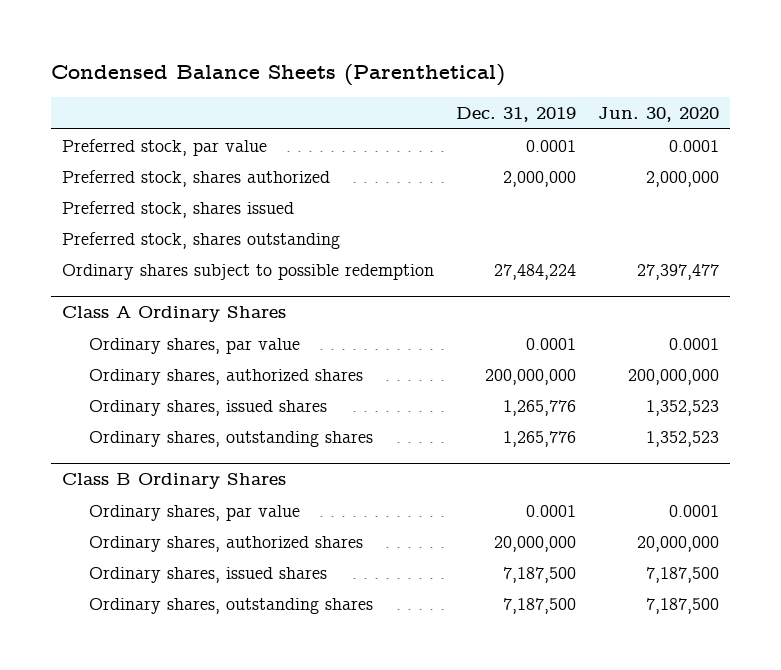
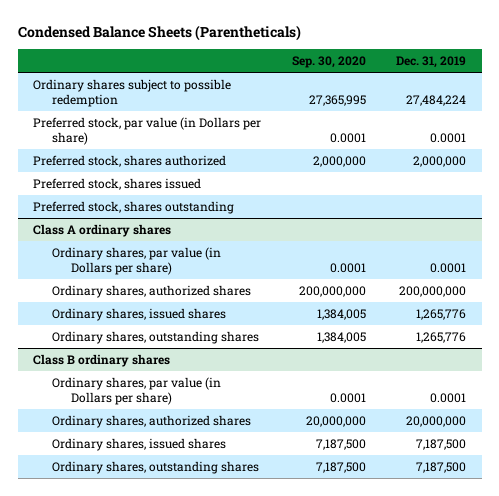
- Condensed Balance Sheets (Parenthetical)
+ Condensed Balance Sheets (Parentheticals)
- | Dec. 31, 2019 | Jun. 30, 2020
+ | Sep. 30, 2020 | Dec. 31, 2019
- Preferred stock, par value | 0.0001 | 0.0001
moved up: Ordinary shares subject to possible redemption | 27,365,995 | 27,484,224
+ Preferred stock, par value (in Dollars per share) | 0.0001 | 0.0001
- Class A Ordinary Shares
- Ordinary shares, par value | 0.0001 | 0.0001
+ Class A ordinary shares
+ Ordinary shares, par value (in Dollars per share) | 0.0001 | 0.0001
- Class B Ordinary Shares
- Ordinary shares, par value | 0.0001 | 0.0001
+ Class B ordinary shares
+ Ordinary shares, par value (in Dollars per share) | 0.0001 | 0.0001

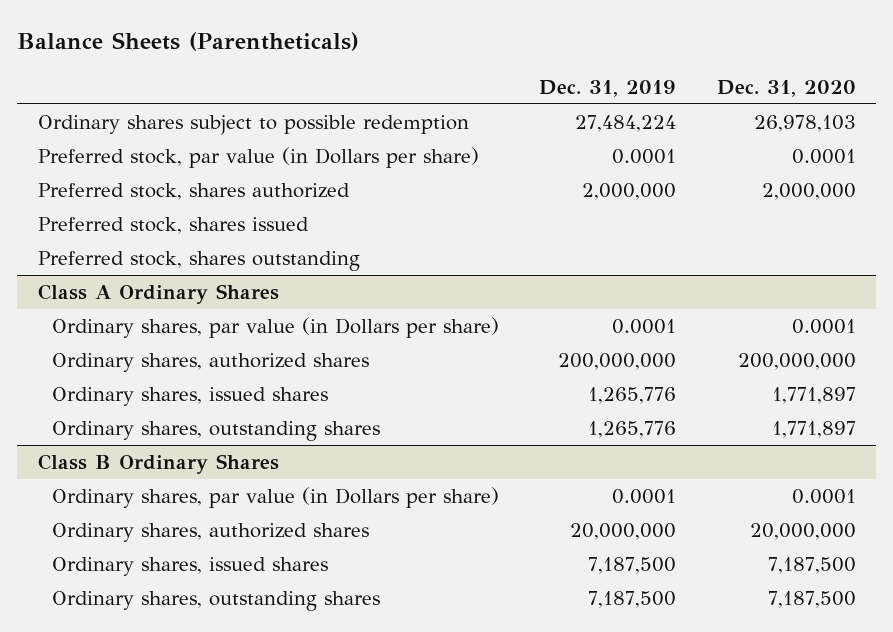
- Condensed Balance Sheets (Parentheticals)
+ Balance Sheets (Parentheticals)
- | Sep. 30, 2020 | Dec. 31, 2019
+ | Dec. 31, 2019 | Dec. 31, 2020
- Class A ordinary shares
+ Class A Ordinary Shares
- Class B ordinary shares
+ Class B Ordinary Shares

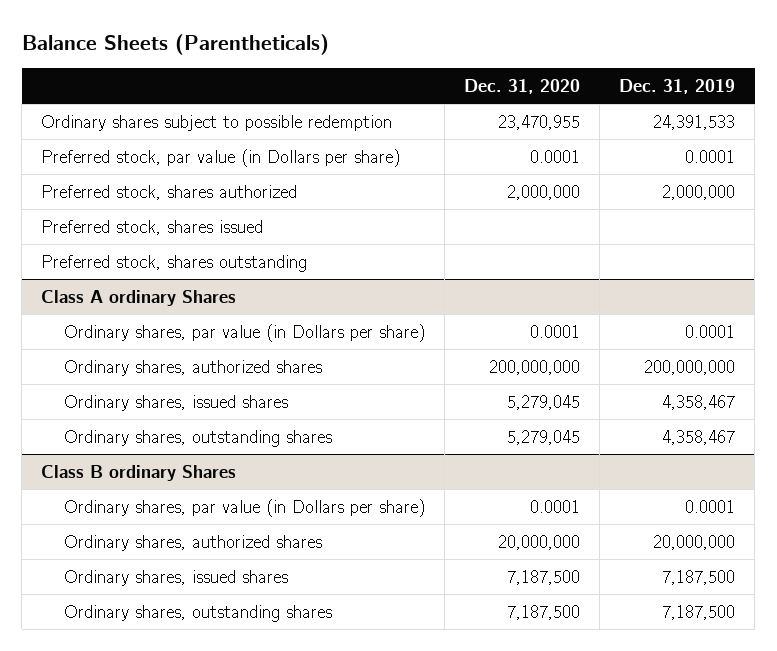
- | Dec. 31, 2019 | Dec. 31, 2020
+ | Dec. 31, 2020 | Dec. 31, 2019
- Ordinary shares subject to possible redemption | 27,484,224 | 26,978,103
+ Ordinary shares subject to possible redemption | 23,470,955 | 24,391,533
- Class A Ordinary Shares
+ Class A ordinary Shares
- Ordinary shares, issued shares | 1,265,776 | 1,771,897
- Ordinary shares, outstanding shares | 1,265,776 | 1,771,897
- Class B Ordinary Shares
+ Ordinary shares, issued shares | 5,279,045 | 4,358,467
+ Ordinary shares, outstanding shares | 5,279,045 | 4,358,467
+ Class B ordinary Shares

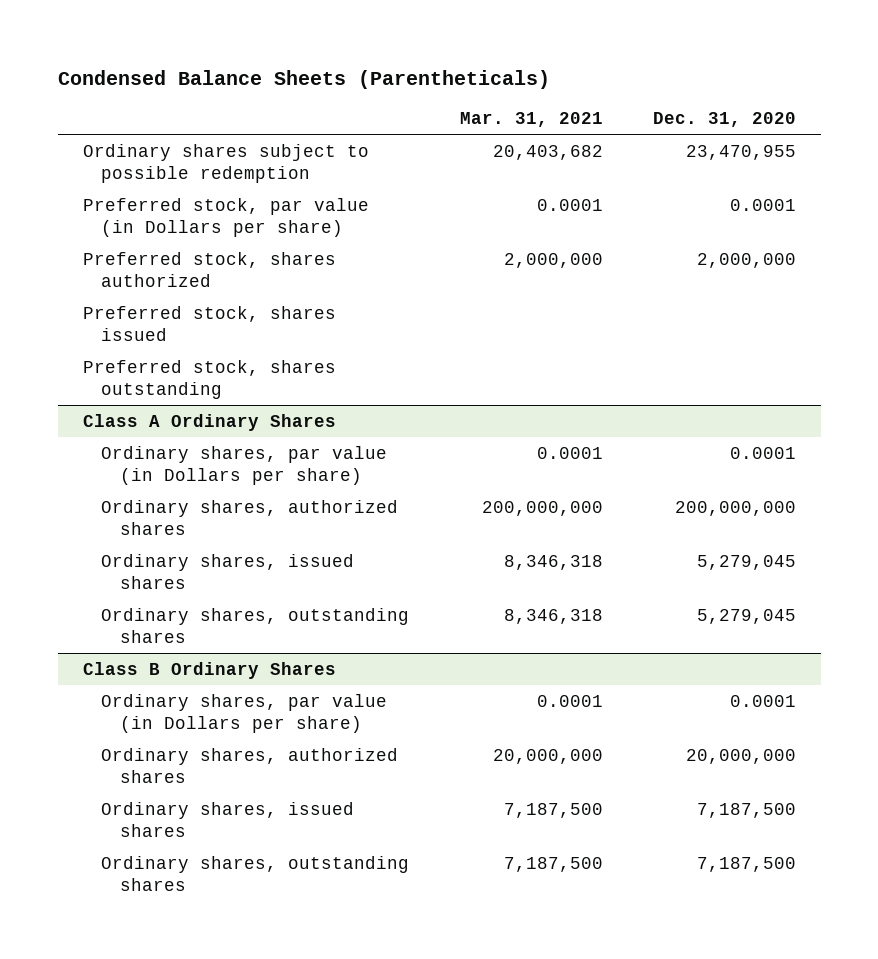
- Balance Sheets (Parentheticals)
+ Condensed Balance Sheets (Parentheticals)
- | Dec. 31, 2020 | Dec. 31, 2019
+ | Mar. 31, 2021 | Dec. 31, 2020
- Class A ordinary Shares
+ Class A Ordinary Shares
- Class B ordinary Shares
+ Class B Ordinary Shares

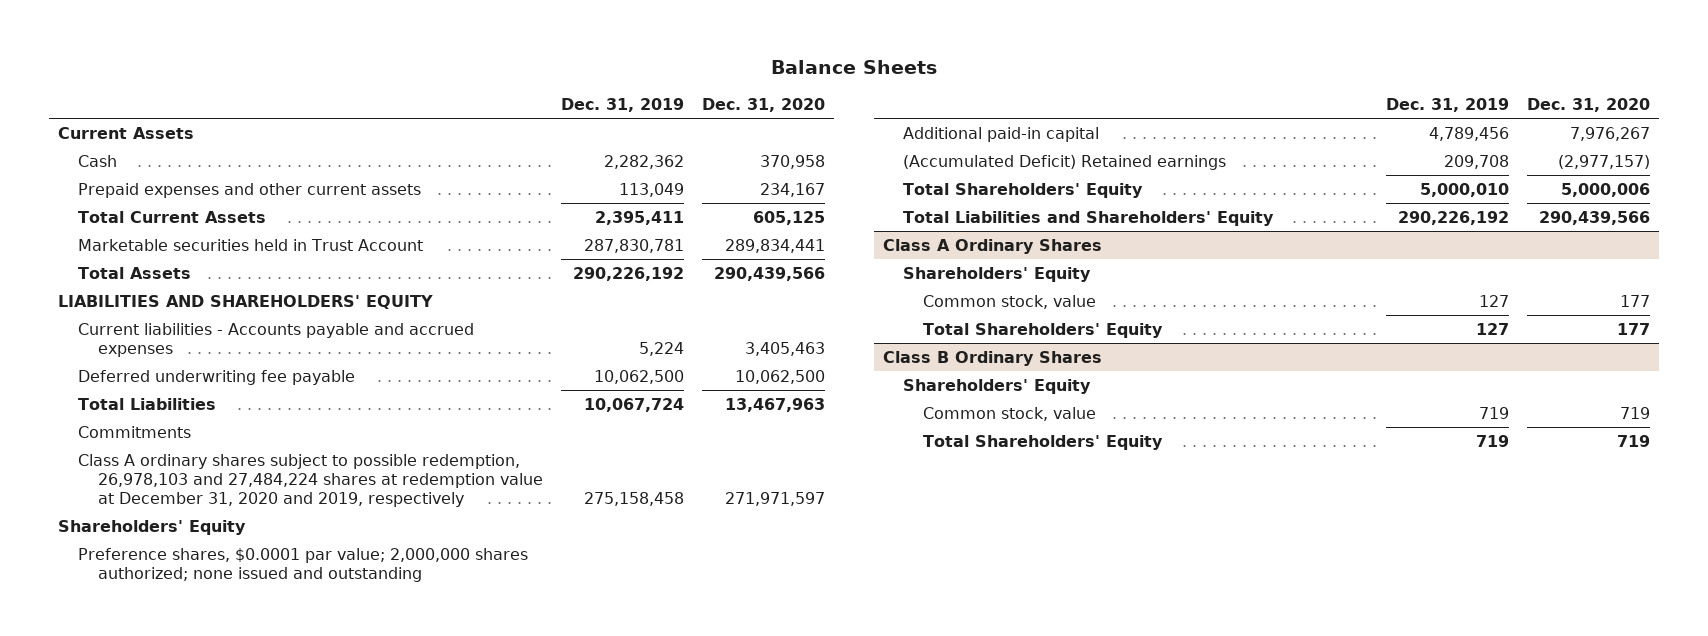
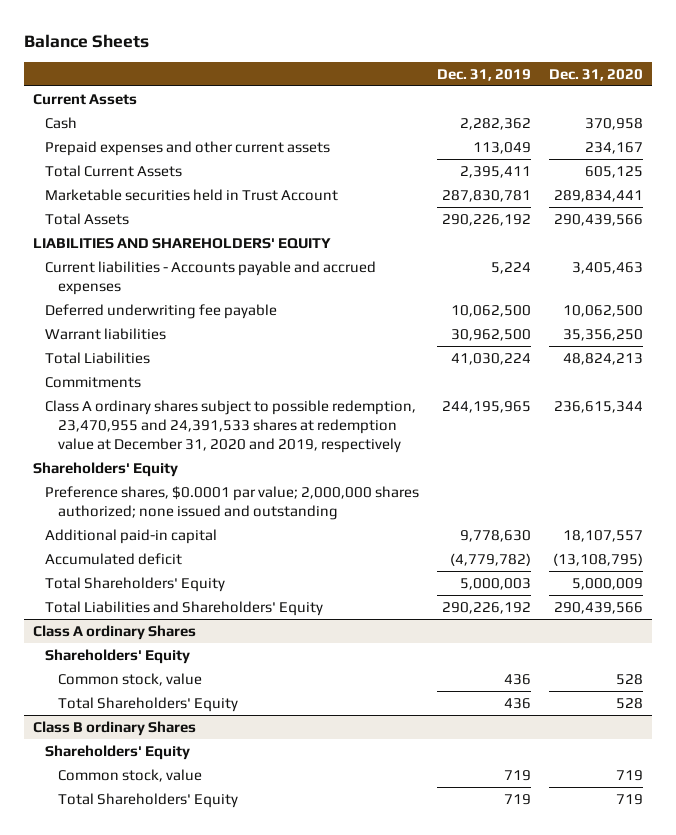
- Total Liabilities | 10,067,724 | 13,467,963
+ Warrant liabilities | 30,962,500 | 35,356,250
+ Total Liabilities | 41,030,224 | 48,824,213
- Class A ordinary shares subject to possible redemption, 26,978,103 and 27,484,224 shares at redemption value at December 31, 2020 and 2019, respectively | 275,158,458 | 271,971,597
+ Class A ordinary shares subject to possible redemption, 23,470,955 and 24,391,533 shares at redemption value at December 31, 2020 and 2019, respectively | 244,195,965 | 236,615,344
- Additional paid-in capital | 4,789,456 | 7,976,267
- (Accumulated Deficit) Retained earnings | 209,708 | (2,977,157)
- Total Shareholders' Equity | 5,000,010 | 5,000,006
+ Additional paid-in capital | 9,778,630 | 18,107,557
+ Accumulated deficit | (4,779,782) | (13,108,795)
+ Total Shareholders' Equity | 5,000,003 | 5,000,009
- Class A Ordinary Shares
+ Class A ordinary Shares
- Common stock, value | 127 | 177
- Total Shareholders' Equity | 127 | 177
- Class B Ordinary Shares
+ Common stock, value | 436 | 528
+ Total Shareholders' Equity | 436 | 528
+ Class B ordinary Shares

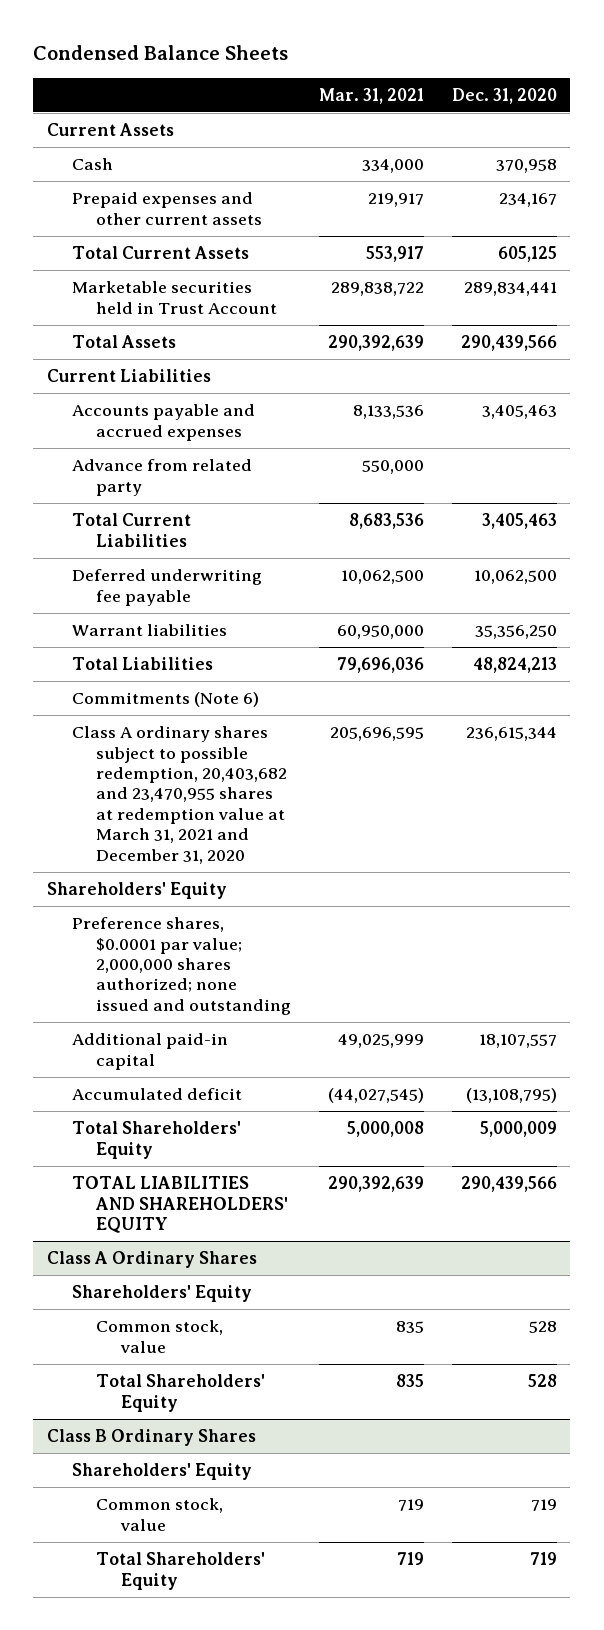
- Balance Sheets
+ Condensed Balance Sheets
- | Dec. 31, 2019 | Dec. 31, 2020
+ | Mar. 31, 2021 | Dec. 31, 2020
- LIABILITIES AND SHAREHOLDERS' EQUITY
- Current liabilities - Accounts payable and accrued expenses | 5,224 | 3,405,463
+ Current Liabilities
+ Accounts payable and accrued expenses | 8,133,536 | 3,405,463
+ Advance from related party | 550,000 |
+ Total Current Liabilities | 8,683,536 | 3,405,463
- Commitments
- Class A ordinary shares subject to possible redemption, 23,470,955 and 24,391,533 shares at redemption value at December 31, 2020 and 2019, respectively | 244,195,965 | 236,615,344
+ Commitments (Note 6)
+ Class A ordinary shares subject to possible redemption, 20,403,682 and 23,470,955 shares at redemption value at March 31, 2021 and December 31, 2020 | 205,696,595 | 236,615,344
- Total Liabilities and Shareholders' Equity | 290,226,192 | 290,439,566
- Class A ordinary Shares
+ TOTAL LIABILITIES AND SHAREHOLDERS' EQUITY | 290,392,639 | 290,439,566
+ Class A Ordinary Shares
- Class B ordinary Shares
+ Class B Ordinary Shares

